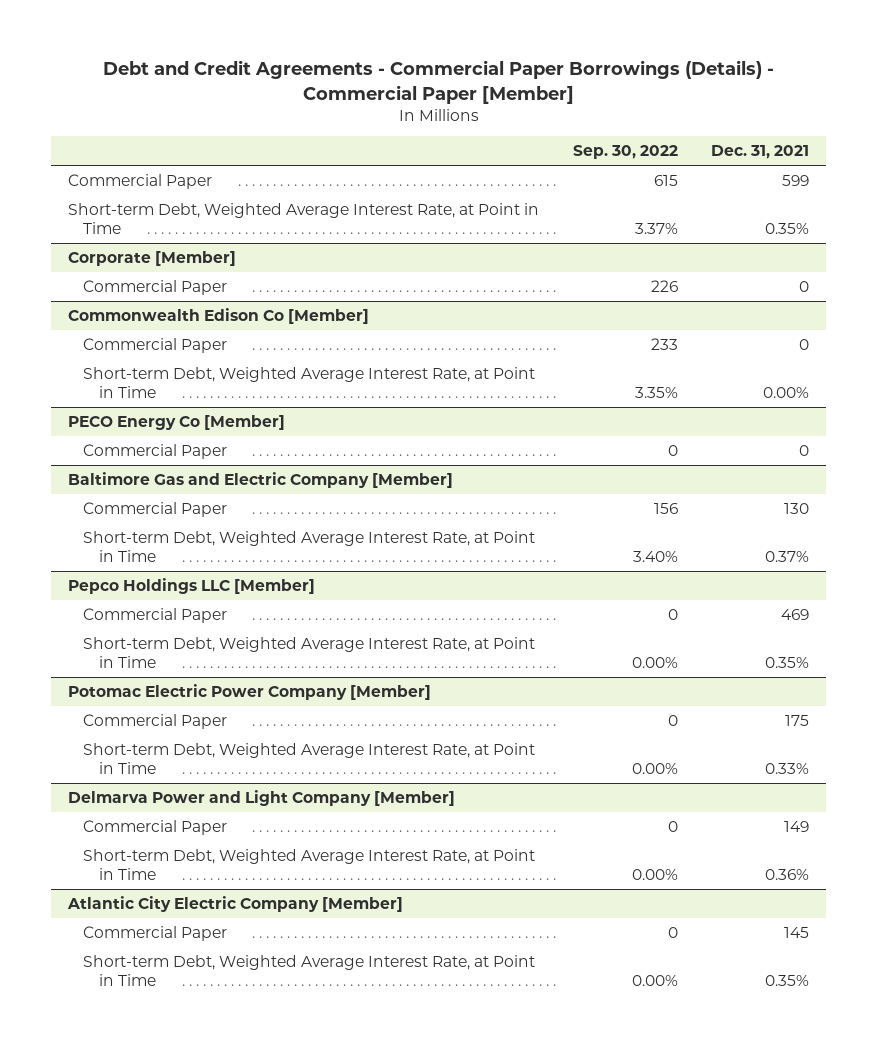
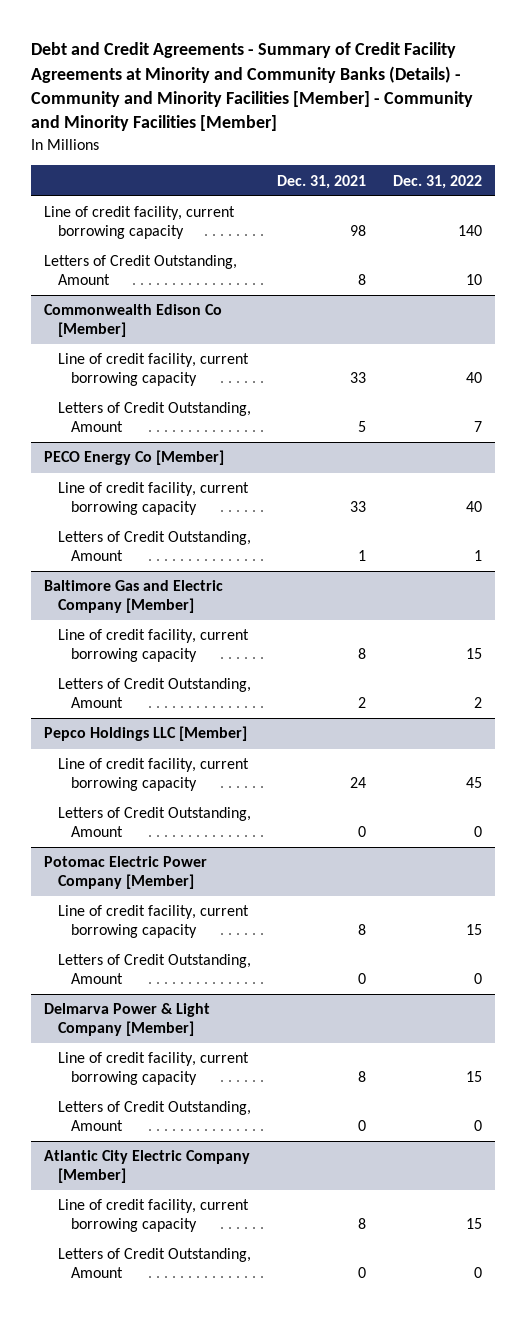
- Debt and Credit Agreements - Commercial Paper Borrowings (Details) - Commercial Paper [Member]
+ Debt and Credit Agreements - Summary of Credit Facility Agreements at Minority and Community Banks (Details) - Community and Minority Facilities [Member] - Community and Minority Facilities [Member]
- | Sep. 30, 2022 | Dec. 31, 2021
+ | Dec. 31, 2021 | Dec. 31, 2022
- Commercial Paper | 615 | 599
- Short-term Debt, Weighted Average Interest Rate, at Point in Time | 3.37% | 0.35%
- Corporate [Member]
- Commercial Paper | 226 | 0
+ Line of credit facility, current borrowing capacity | 98 | 140
+ Letters of Credit Outstanding, Amount | 8 | 10
@ Commonwealth Edison Co [Member]
- Commercial Paper | 233 | 0
- Short-term Debt, Weighted Average Interest Rate, at Point in Time | 3.35% | 0.00%
+ Line of credit facility, current borrowing capacity | 33 | 40
+ Letters of Credit Outstanding, Amount | 5 | 7
@ PECO Energy Co [Member]
- Commercial Paper | 0 | 0
+ Line of credit facility, current borrowing capacity | 33 | 40
+ Letters of Credit Outstanding, Amount | 1 | 1
@ Baltimore Gas and Electric Company [Member]
- Commercial Paper | 156 | 130
- Short-term Debt, Weighted Average Interest Rate, at Point in Time | 3.40% | 0.37%
+ Line of credit facility, current borrowing capacity | 8 | 15
+ Letters of Credit Outstanding, Amount | 2 | 2
@ Pepco Holdings LLC [Member]
- Commercial Paper | 0 | 469
- Short-term Debt, Weighted Average Interest Rate, at Point in Time | 0.00% | 0.35%
+ Line of credit facility, current borrowing capacity | 24 | 45
+ Letters of Credit Outstanding, Amount | 0 | 0
@ Potomac Electric Power Company [Member]
- Commercial Paper | 0 | 175
- Short-term Debt, Weighted Average Interest Rate, at Point in Time | 0.00% | 0.33%
- Delmarva Power and Light Company [Member]
- Commercial Paper | 0 | 149
- Short-term Debt, Weighted Average Interest Rate, at Point in Time | 0.00% | 0.36%
@ Potomac Electric Power Company [Member]
+ Line of credit facility, current borrowing capacity | 8 | 15
+ Letters of Credit Outstanding, Amount | 0 | 0
+ Delmarva Power & Light Company [Member]
+ Line of credit facility, current borrowing capacity | 8 | 15
+ Letters of Credit Outstanding, Amount | 0 | 0
@ Atlantic City Electric Company [Member]
- Commercial Paper | 0 | 145
- Short-term Debt, Weighted Average Interest Rate, at Point in Time | 0.00% | 0.35%
+ Line of credit facility, current borrowing capacity | 8 | 15
+ Letters of Credit Outstanding, Amount | 0 | 0

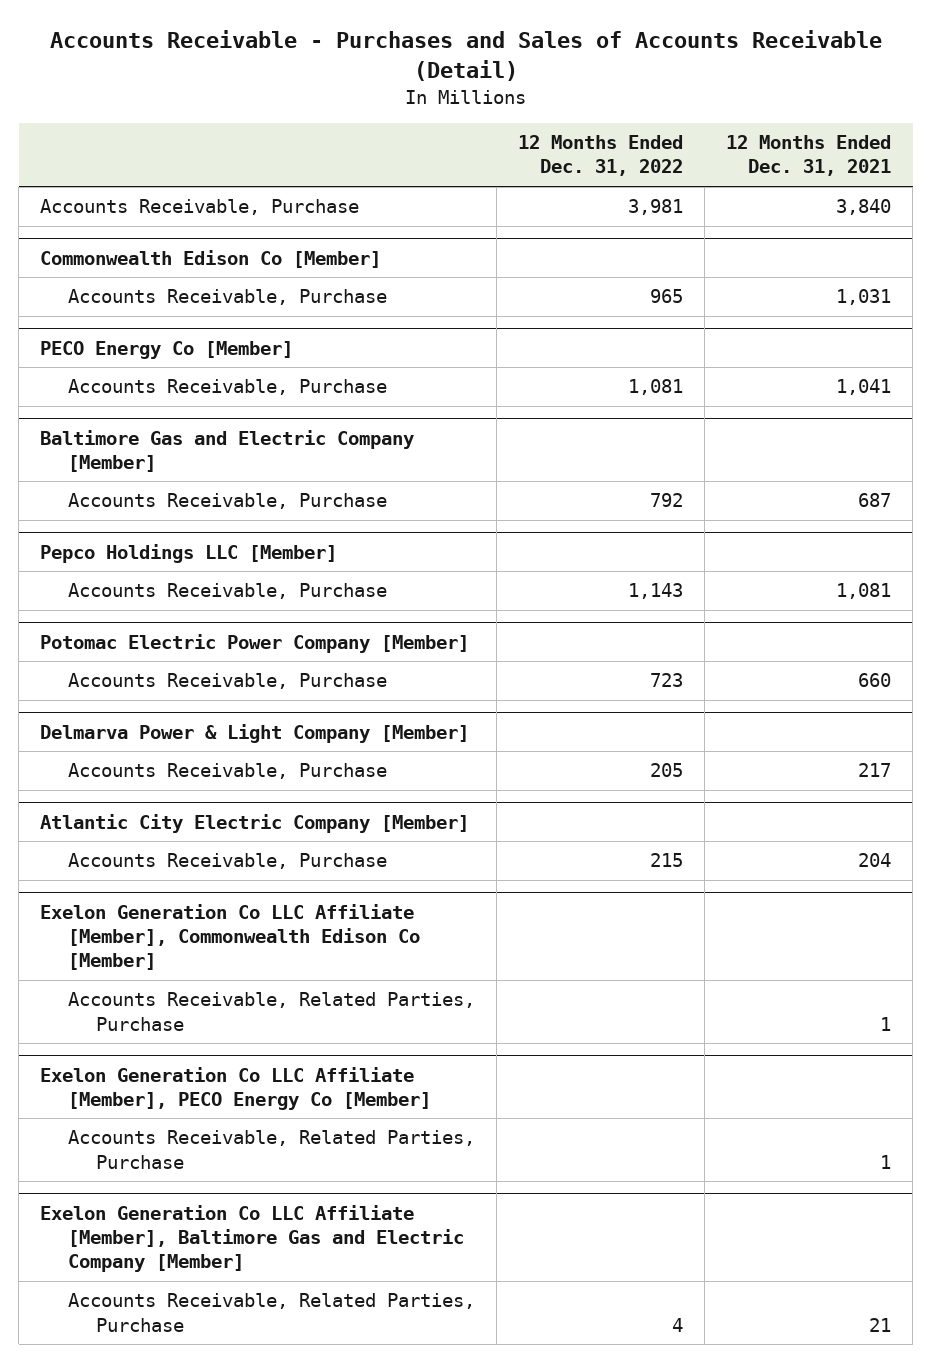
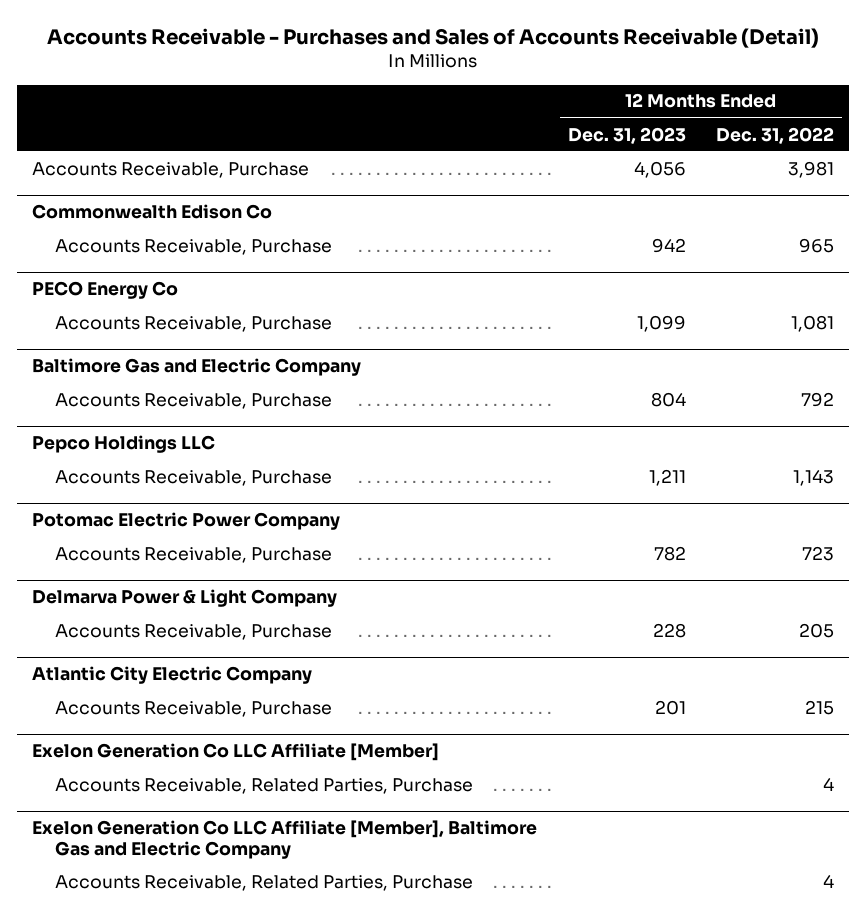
- | 12 Months Ended Dec. 31, 2022 | 12 Months Ended Dec. 31, 2021
+ | 12 Months Ended Dec. 31, 2023 | 12 Months Ended Dec. 31, 2022
- Commonwealth Edison Co [Member]
+ Commonwealth Edison Co
- PECO Energy Co [Member]
+ PECO Energy Co
- Baltimore Gas and Electric Company [Member]
+ Baltimore Gas and Electric Company
- Pepco Holdings LLC [Member]
+ Pepco Holdings LLC
- Potomac Electric Power Company [Member]
+ Potomac Electric Power Company
- Delmarva Power & Light Company [Member]
+ Delmarva Power & Light Company
- Atlantic City Electric Company [Member]
+ Atlantic City Electric Company
- Exelon Generation Co LLC Affiliate [Member], Commonwealth Edison Co [Member]
- Accounts Receivable, Related Parties, Purchase | | 1
- Exelon Generation Co LLC Affiliate [Member], PECO Energy Co [Member]
- Accounts Receivable, Related Parties, Purchase | | 1
- Exelon Generation Co LLC Affiliate [Member], Baltimore Gas and Electric Company [Member]
+ Exelon Generation Co LLC Affiliate [Member]
+ Exelon Generation Co LLC Affiliate [Member], Baltimore Gas and Electric Company
+ Accounts Receivable, Related Parties, Purchase | | 4

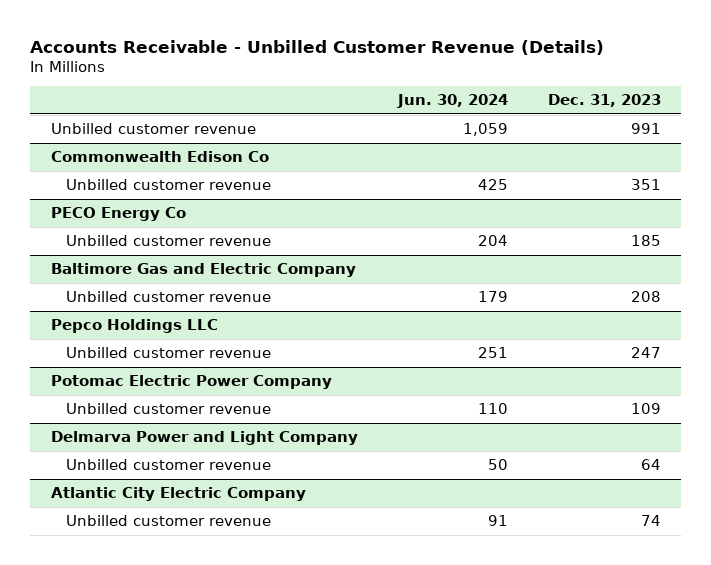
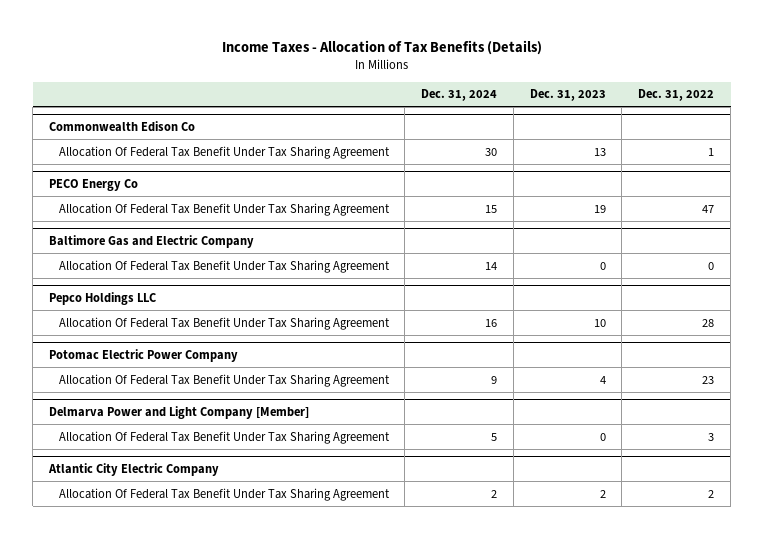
- Accounts Receivable - Unbilled Customer Revenue (Details)
+ Income Taxes - Allocation of Tax Benefits (Details)
- | Jun. 30, 2024 | Dec. 31, 2023
+ | Dec. 31, 2024 | Dec. 31, 2023 | Dec. 31, 2022
- Unbilled customer revenue | 1,059 | 991
@ Commonwealth Edison Co
- Unbilled customer revenue | 425 | 351
+ Allocation Of Federal Tax Benefit Under Tax Sharing Agreement | 30 | 13 | 1
@ PECO Energy Co
- Unbilled customer revenue | 204 | 185
+ Allocation Of Federal Tax Benefit Under Tax Sharing Agreement | 15 | 19 | 47
@ Baltimore Gas and Electric Company
- Unbilled customer revenue | 179 | 208
+ Allocation Of Federal Tax Benefit Under Tax Sharing Agreement | 14 | 0 | 0
@ Pepco Holdings LLC
- Unbilled customer revenue | 251 | 247
+ Allocation Of Federal Tax Benefit Under Tax Sharing Agreement | 16 | 10 | 28
@ Potomac Electric Power Company
- Unbilled customer revenue | 110 | 109
- Delmarva Power and Light Company
- Unbilled customer revenue | 50 | 64
@ Potomac Electric Power Company
+ Allocation Of Federal Tax Benefit Under Tax Sharing Agreement | 9 | 4 | 23
+ Delmarva Power and Light Company [Member]
+ Allocation Of Federal Tax Benefit Under Tax Sharing Agreement | 5 | 0 | 3
@ Atlantic City Electric Company
- Unbilled customer revenue | 91 | 74
+ Allocation Of Federal Tax Benefit Under Tax Sharing Agreement | 2 | 2 | 2

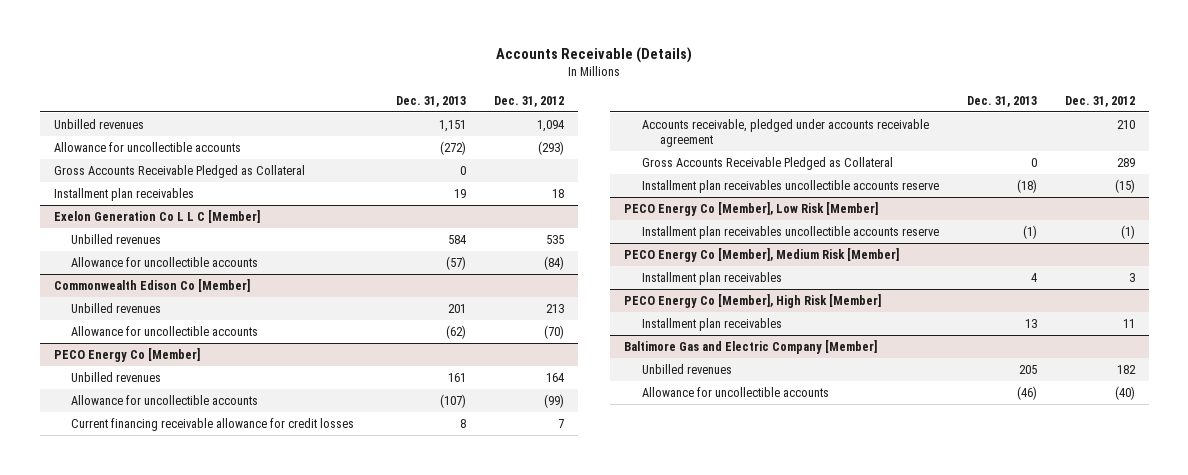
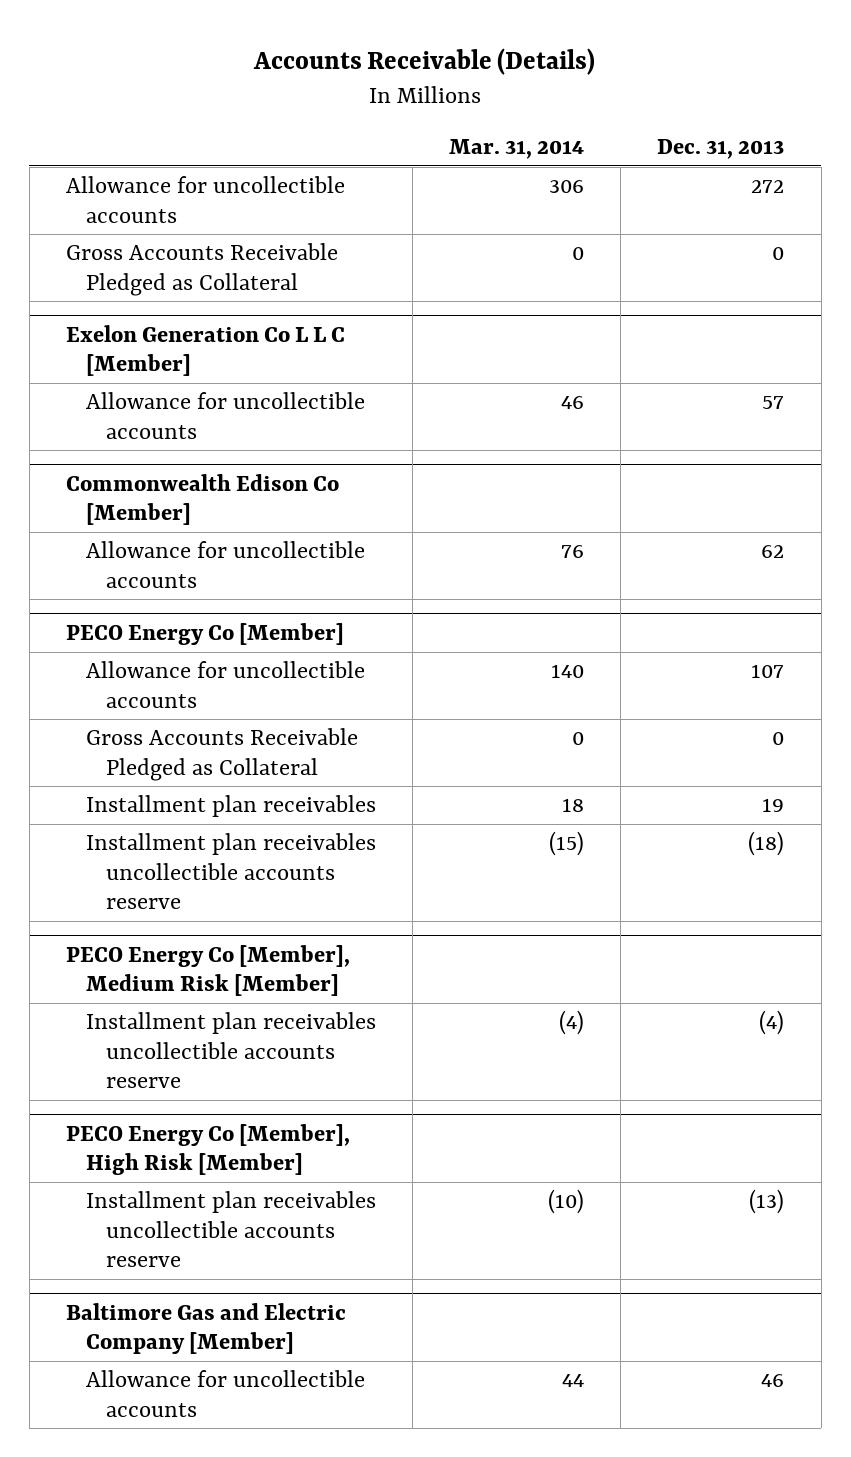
- | Dec. 31, 2013 | Dec. 31, 2012
+ | Mar. 31, 2014 | Dec. 31, 2013
- Unbilled revenues | 1,151 | 1,094
- Allowance for uncollectible accounts | (272) | (293)
+ Allowance for uncollectible accounts | 306 | 272
- Installment plan receivables | 19 | 18
@ Exelon Generation Co L L C [Member]
- Unbilled revenues | 584 | 535
- Allowance for uncollectible accounts | (57) | (84)
+ Allowance for uncollectible accounts | 46 | 57
@ Commonwealth Edison Co [Member]
- Unbilled revenues | 201 | 213
- Allowance for uncollectible accounts | (62) | (70)
+ Allowance for uncollectible accounts | 76 | 62
@ PECO Energy Co [Member]
- Unbilled revenues | 161 | 164
- Allowance for uncollectible accounts | (107) | (99)
- Current financing receivable allowance for credit losses | 8 | 7
- Accounts receivable, pledged under accounts receivable agreement | | 210
+ Allowance for uncollectible accounts | 140 | 107
+ Installment plan receivables | 18 | 19
- PECO Energy Co [Member], Low Risk [Member]
- Installment plan receivables uncollectible accounts reserve | (1) | (1)
@ PECO Energy Co [Member], Medium Risk [Member]
- Installment plan receivables | 4 | 3
+ Installment plan receivables uncollectible accounts reserve | (4) | (4)
@ PECO Energy Co [Member], High Risk [Member]
- Installment plan receivables | 13 | 11
+ Installment plan receivables uncollectible accounts reserve | (10) | (13)
@ Baltimore Gas and Electric Company [Member]
- Unbilled revenues | 205 | 182
- Allowance for uncollectible accounts | (46) | (40)
+ Allowance for uncollectible accounts | 44 | 46

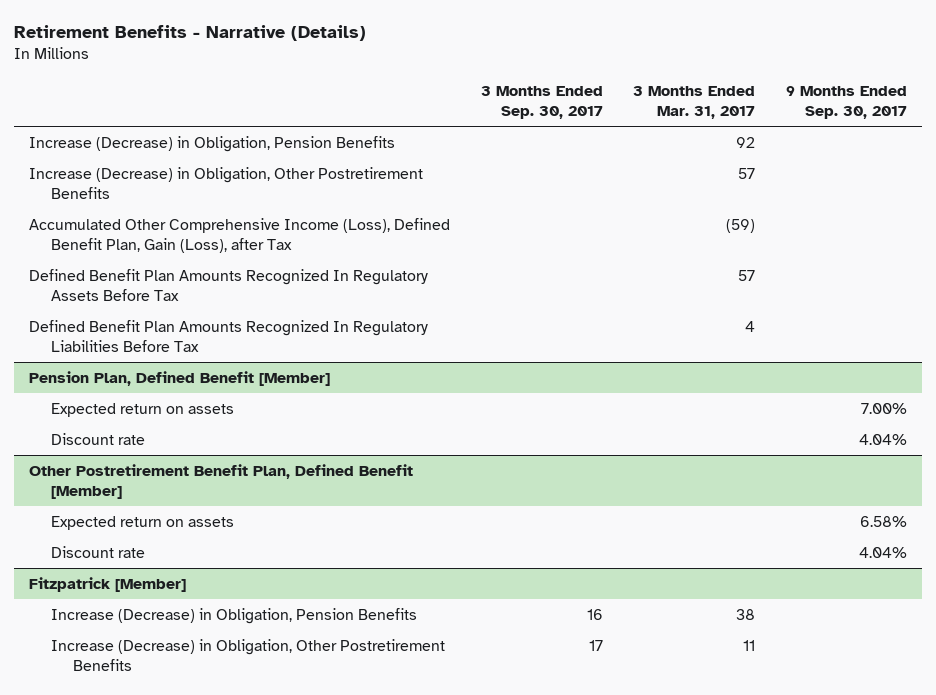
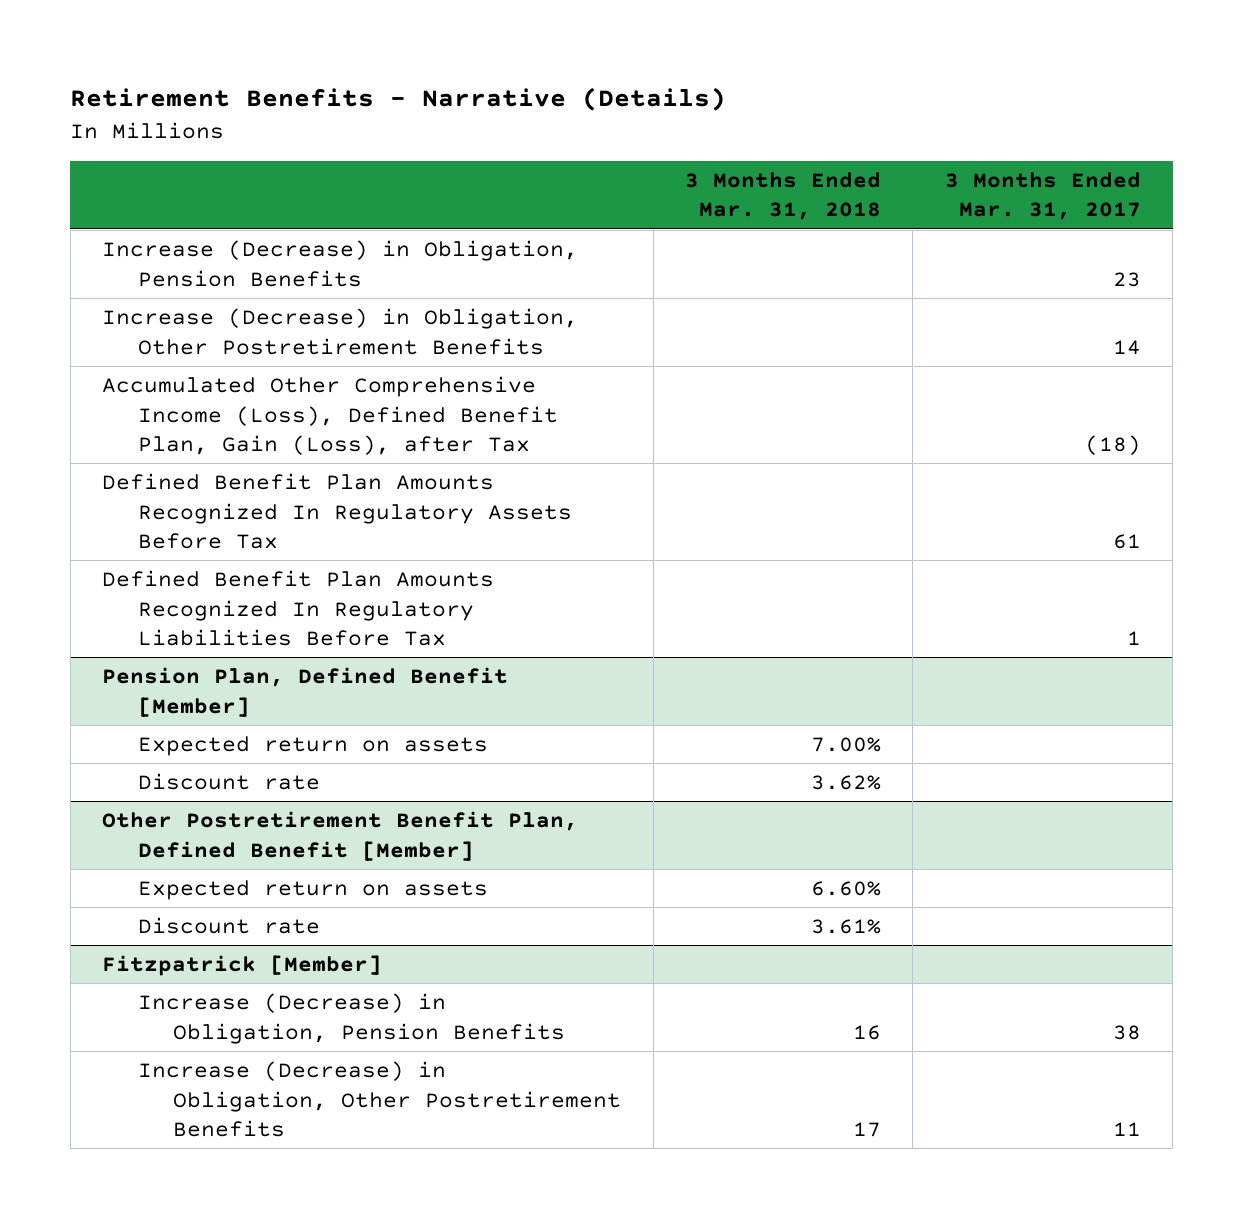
- | 3 Months Ended Sep. 30, 2017 | 3 Months Ended Mar. 31, 2017 | 9 Months Ended Sep. 30, 2017
+ | 3 Months Ended Mar. 31, 2018 | 3 Months Ended Mar. 31, 2017
- Increase (Decrease) in Obligation, Pension Benefits | | 92 |
- Increase (Decrease) in Obligation, Other Postretirement Benefits | | 57 |
- Accumulated Other Comprehensive Income (Loss), Defined Benefit Plan, Gain (Loss), after Tax | | (59) |
- Defined Benefit Plan Amounts Recognized In Regulatory Assets Before Tax | | 57 |
- Defined Benefit Plan Amounts Recognized In Regulatory Liabilities Before Tax | | 4 |
+ Increase (Decrease) in Obligation, Pension Benefits | | 23
+ Increase (Decrease) in Obligation, Other Postretirement Benefits | | 14
+ Accumulated Other Comprehensive Income (Loss), Defined Benefit Plan, Gain (Loss), after Tax | | (18)
+ Defined Benefit Plan Amounts Recognized In Regulatory Assets Before Tax | | 61
+ Defined Benefit Plan Amounts Recognized In Regulatory Liabilities Before Tax | | 1

